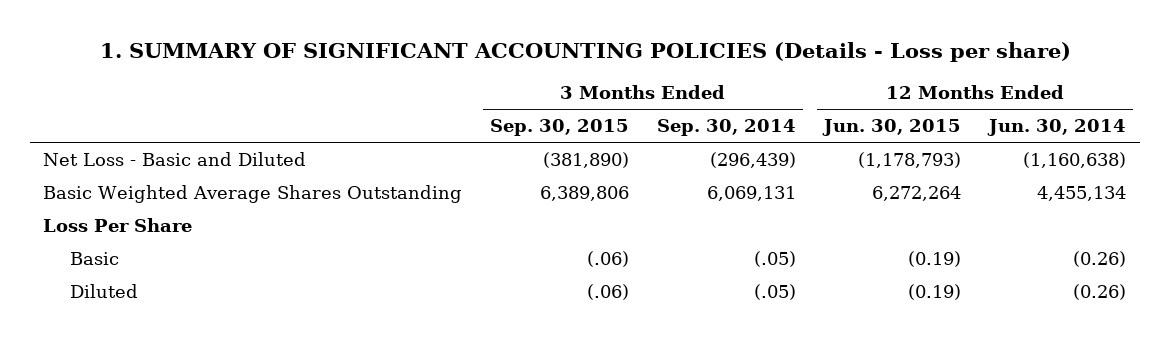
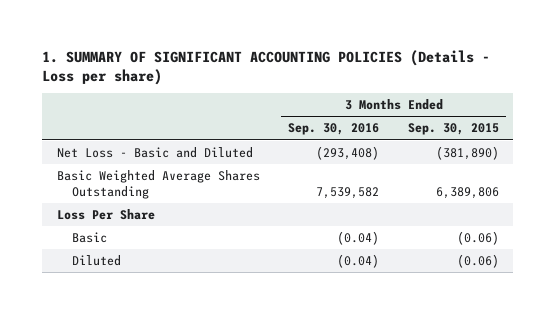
- | 3 Months Ended Sep. 30, 2015 | 3 Months Ended Sep. 30, 2014 | 12 Months Ended Jun. 30, 2015 | 12 Months Ended Jun. 30, 2014
+ | 3 Months Ended Sep. 30, 2016 | 3 Months Ended Sep. 30, 2015
- Basic | (.06) | (.05) | (0.19) | (0.26)
- Diluted | (.06) | (.05) | (0.19) | (0.26)
+ Basic | (0.04) | (0.06)
+ Diluted | (0.04) | (0.06)

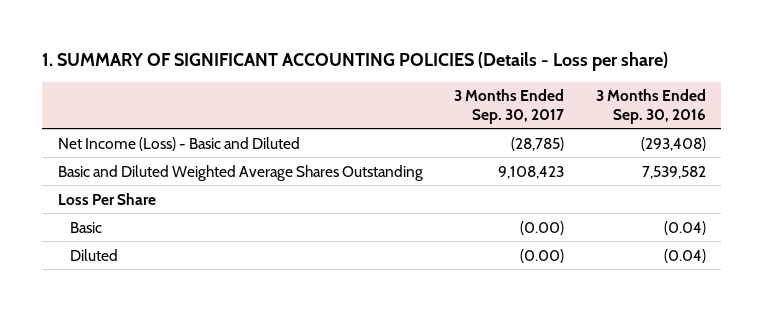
- | 3 Months Ended Sep. 30, 2016 | 3 Months Ended Sep. 30, 2015
+ | 3 Months Ended Sep. 30, 2017 | 3 Months Ended Sep. 30, 2016
- Net Loss - Basic and Diluted | (293,408) | (381,890)
- Basic Weighted Average Shares Outstanding | 7,539,582 | 6,389,806
+ Net Income (Loss) - Basic and Diluted | (28,785) | (293,408)
+ Basic and Diluted Weighted Average Shares Outstanding | 9,108,423 | 7,539,582

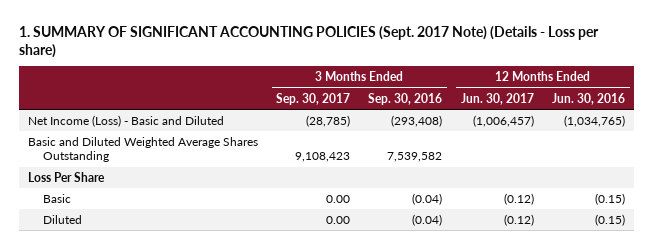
- 1. SUMMARY OF SIGNIFICANT ACCOUNTING POLICIES (Details - Loss per share)
+ 1. SUMMARY OF SIGNIFICANT ACCOUNTING POLICIES (Sept. 2017 Note) (Details - Loss per share)
- | 3 Months Ended Sep. 30, 2017 | 3 Months Ended Sep. 30, 2016
+ | 3 Months Ended Sep. 30, 2017 | 3 Months Ended Sep. 30, 2016 | 12 Months Ended Jun. 30, 2017 | 12 Months Ended Jun. 30, 2016
- Basic | (0.00) | (0.04)
- Diluted | (0.00) | (0.04)
+ Basic | 0.00 | (0.04) | (0.12) | (0.15)
+ Diluted | 0.00 | (0.04) | (0.12) | (0.15)

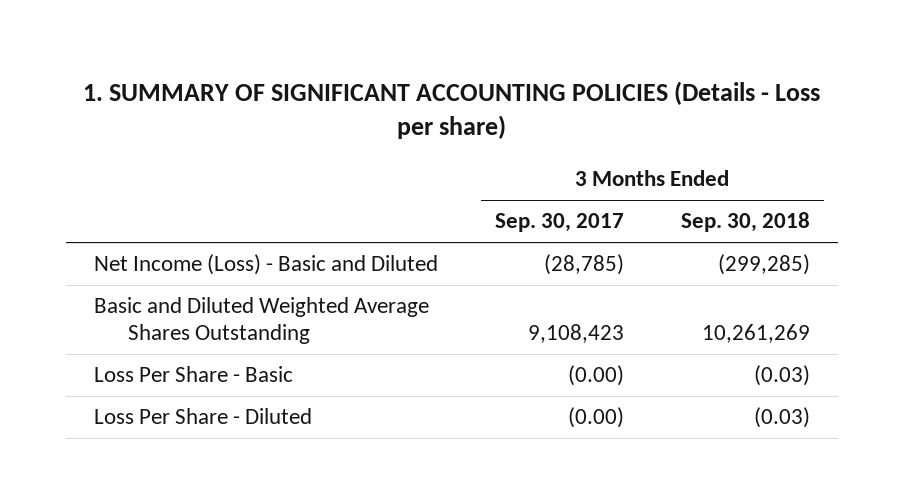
- 1. SUMMARY OF SIGNIFICANT ACCOUNTING POLICIES (Sept. 2017 Note) (Details - Loss per share)
+ 1. SUMMARY OF SIGNIFICANT ACCOUNTING POLICIES (Details - Loss per share)
- | 3 Months Ended Sep. 30, 2017 | 3 Months Ended Sep. 30, 2016 | 12 Months Ended Jun. 30, 2017 | 12 Months Ended Jun. 30, 2016
+ | 3 Months Ended Sep. 30, 2017 | 3 Months Ended Sep. 30, 2018
- Loss Per Share
- Basic | 0.00 | (0.04) | (0.12) | (0.15)
- Diluted | 0.00 | (0.04) | (0.12) | (0.15)
+ Loss Per Share - Basic | (0.00) | (0.03)
+ Loss Per Share - Diluted | (0.00) | (0.03)

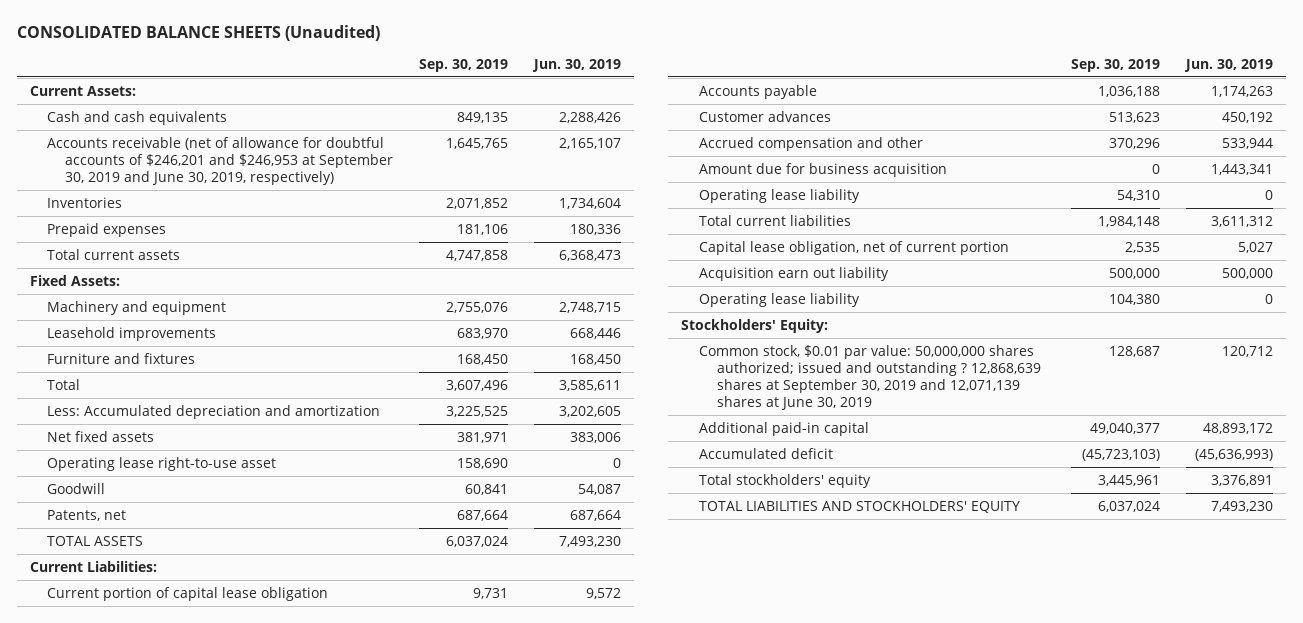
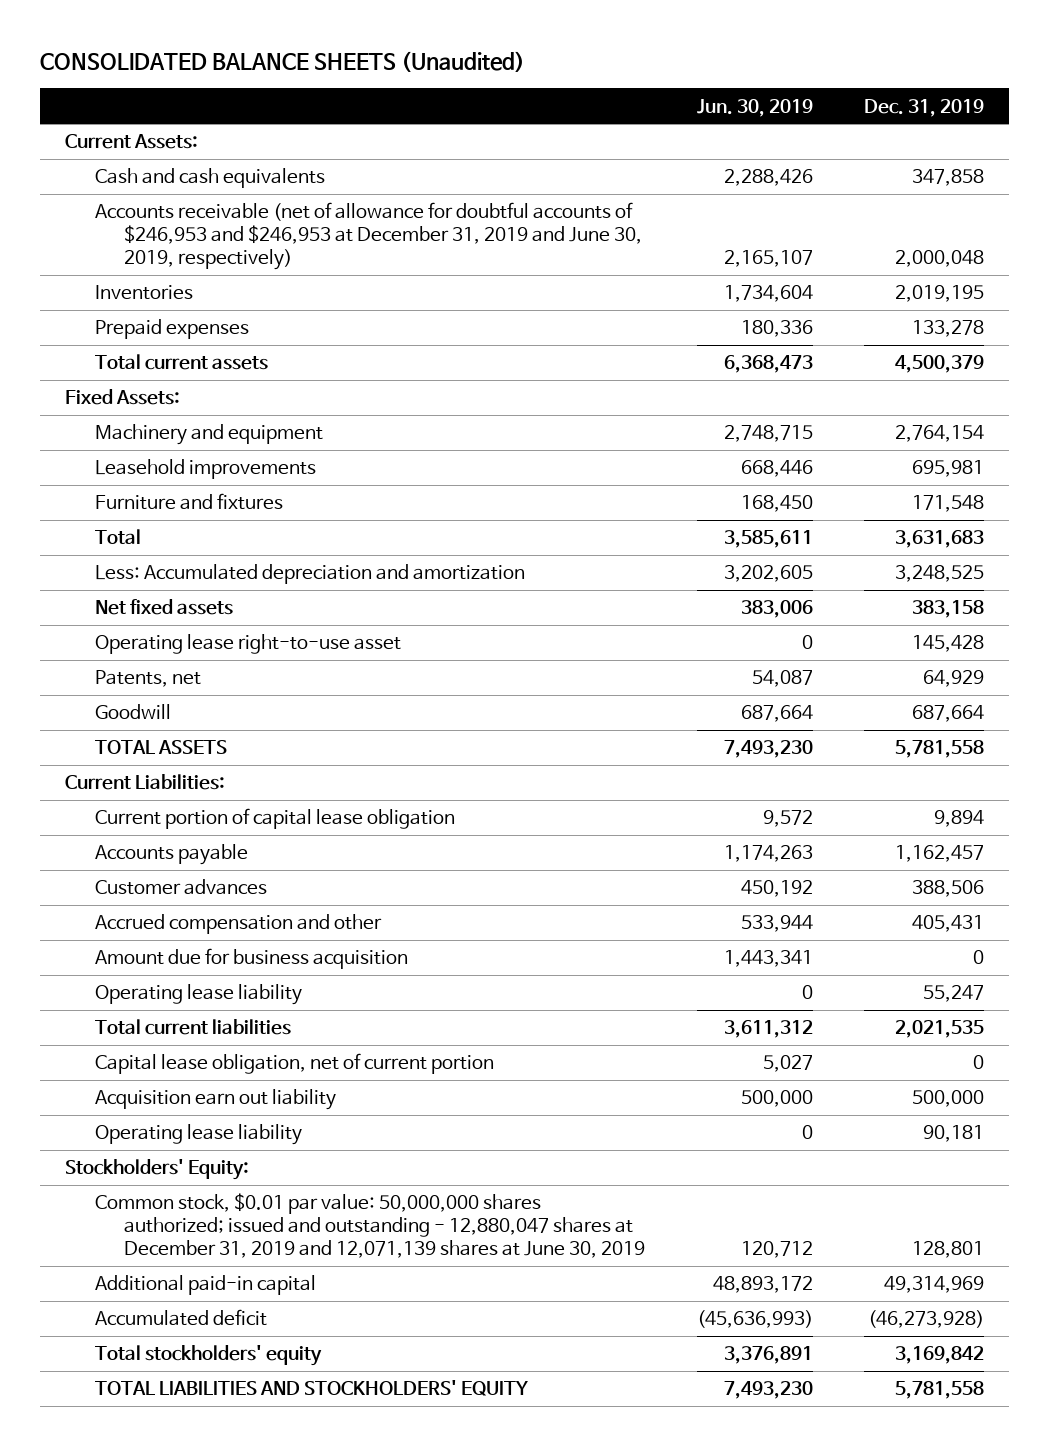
- | Sep. 30, 2019 | Jun. 30, 2019
+ | Jun. 30, 2019 | Dec. 31, 2019
- Accounts receivable (net of allowance for doubtful accounts of $246,201 and $246,953 at September 30, 2019 and June 30, 2019, respectively) | 1,645,765 | 2,165,107
+ Accounts receivable (net of allowance for doubtful accounts of $246,953 and $246,953 at December 31, 2019 and June 30, 2019, respectively) | 2,165,107 | 2,000,048
- Goodwill | 60,841 | 54,087
- Patents, net | 687,664 | 687,664
+ Patents, net | 54,087 | 64,929
+ Goodwill | 687,664 | 687,664
- Common stock, $0.01 par value: 50,000,000 shares authorized; issued and outstanding ? 12,868,639 shares at September 30, 2019 and 12,071,139 shares at June 30, 2019 | 128,687 | 120,712
+ Common stock, $0.01 par value: 50,000,000 shares authorized; issued and outstanding - 12,880,047 shares at December 31, 2019 and 12,071,139 shares at June 30, 2019 | 120,712 | 128,801

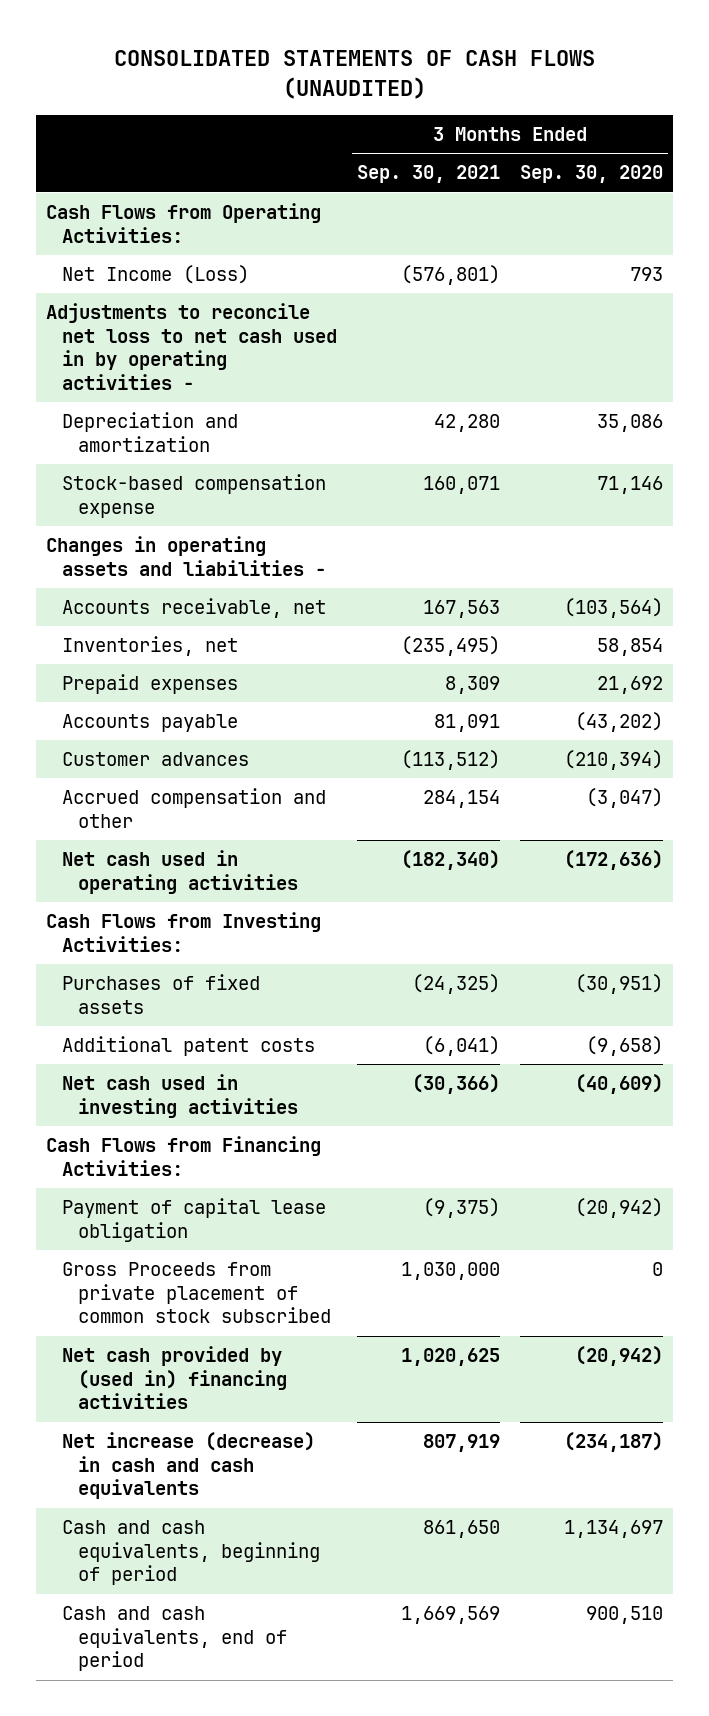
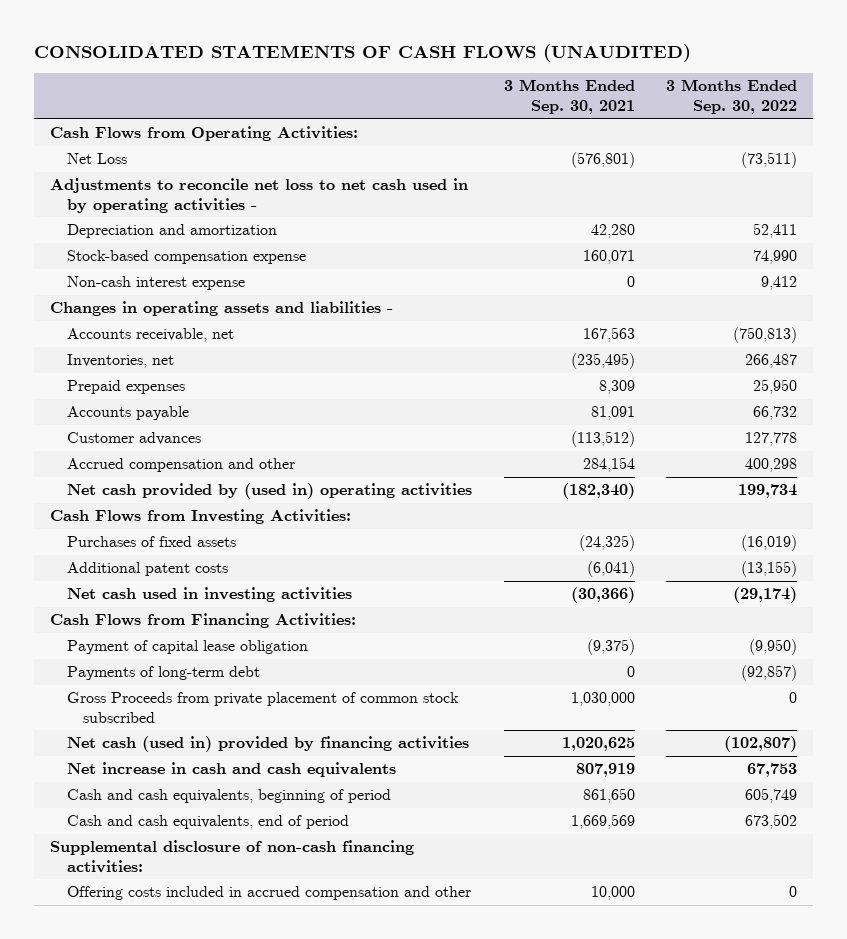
- | 3 Months Ended Sep. 30, 2021 | 3 Months Ended Sep. 30, 2020
+ | 3 Months Ended Sep. 30, 2021 | 3 Months Ended Sep. 30, 2022
- Net Income (Loss) | (576,801) | 793
+ Net Loss | (576,801) | (73,511)
+ Non-cash interest expense | 0 | 9,412
- Net cash used in operating activities | (182,340) | (172,636)
+ Net cash provided by (used in) operating activities | (182,340) | 199,734
+ Payments of long-term debt | 0 | (92,857)
- Net cash provided by (used in) financing activities | 1,020,625 | (20,942)
- Net increase (decrease) in cash and cash equivalents | 807,919 | (234,187)
+ Net cash (used in) provided by financing activities | 1,020,625 | (102,807)
+ Net increase in cash and cash equivalents | 807,919 | 67,753
+ Supplemental disclosure of non-cash financing activities:
+ Offering costs included in accrued compensation and other | 10,000 | 0

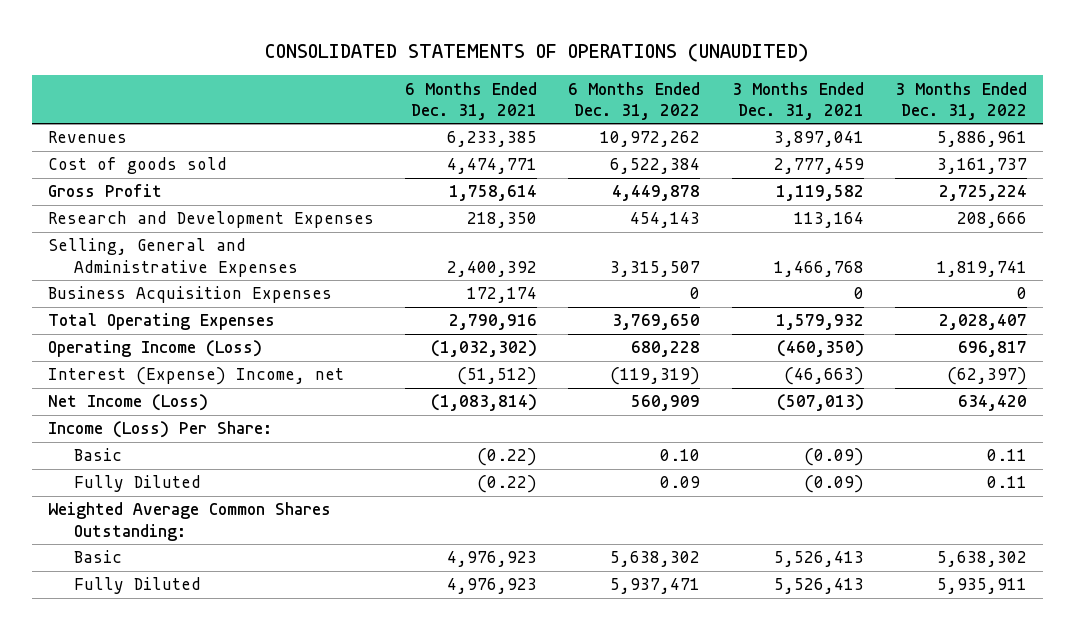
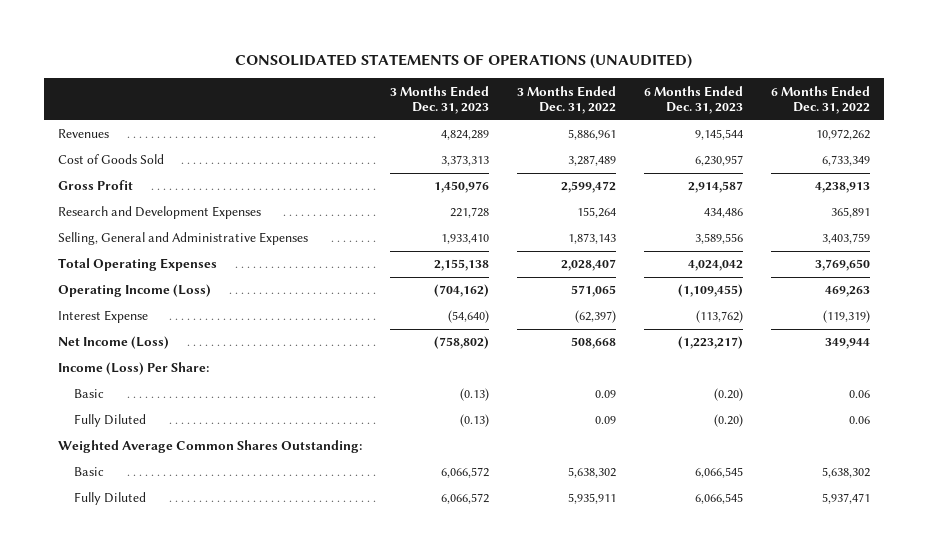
- | 6 Months Ended Dec. 31, 2021 | 6 Months Ended Dec. 31, 2022 | 3 Months Ended Dec. 31, 2021 | 3 Months Ended Dec. 31, 2022
+ | 3 Months Ended Dec. 31, 2023 | 3 Months Ended Dec. 31, 2022 | 6 Months Ended Dec. 31, 2023 | 6 Months Ended Dec. 31, 2022
- Cost of goods sold | 4,474,771 | 6,522,384 | 2,777,459 | 3,161,737
- Gross Profit | 1,758,614 | 4,449,878 | 1,119,582 | 2,725,224
- Research and Development Expenses | 218,350 | 454,143 | 113,164 | 208,666
- Selling, General and Administrative Expenses | 2,400,392 | 3,315,507 | 1,466,768 | 1,819,741
- Business Acquisition Expenses | 172,174 | 0 | 0 | 0
+ Cost of Goods Sold | 3,373,313 | 3,287,489 | 6,230,957 | 6,733,349
+ Gross Profit | 1,450,976 | 2,599,472 | 2,914,587 | 4,238,913
+ Research and Development Expenses | 221,728 | 155,264 | 434,486 | 365,891
+ Selling, General and Administrative Expenses | 1,933,410 | 1,873,143 | 3,589,556 | 3,403,759
- Operating Income (Loss) | (1,032,302) | 680,228 | (460,350) | 696,817
- Interest (Expense) Income, net | (51,512) | (119,319) | (46,663) | (62,397)
- Net Income (Loss) | (1,083,814) | 560,909 | (507,013) | 634,420
+ Operating Income (Loss) | (704,162) | 571,065 | (1,109,455) | 469,263
+ Interest Expense | (54,640) | (62,397) | (113,762) | (119,319)
+ Net Income (Loss) | (758,802) | 508,668 | (1,223,217) | 349,944
- Basic | (0.22) | 0.10 | (0.09) | 0.11
- Fully Diluted | (0.22) | 0.09 | (0.09) | 0.11
+ Basic | (0.13) | 0.09 | (0.20) | 0.06
+ Fully Diluted | (0.13) | 0.09 | (0.20) | 0.06

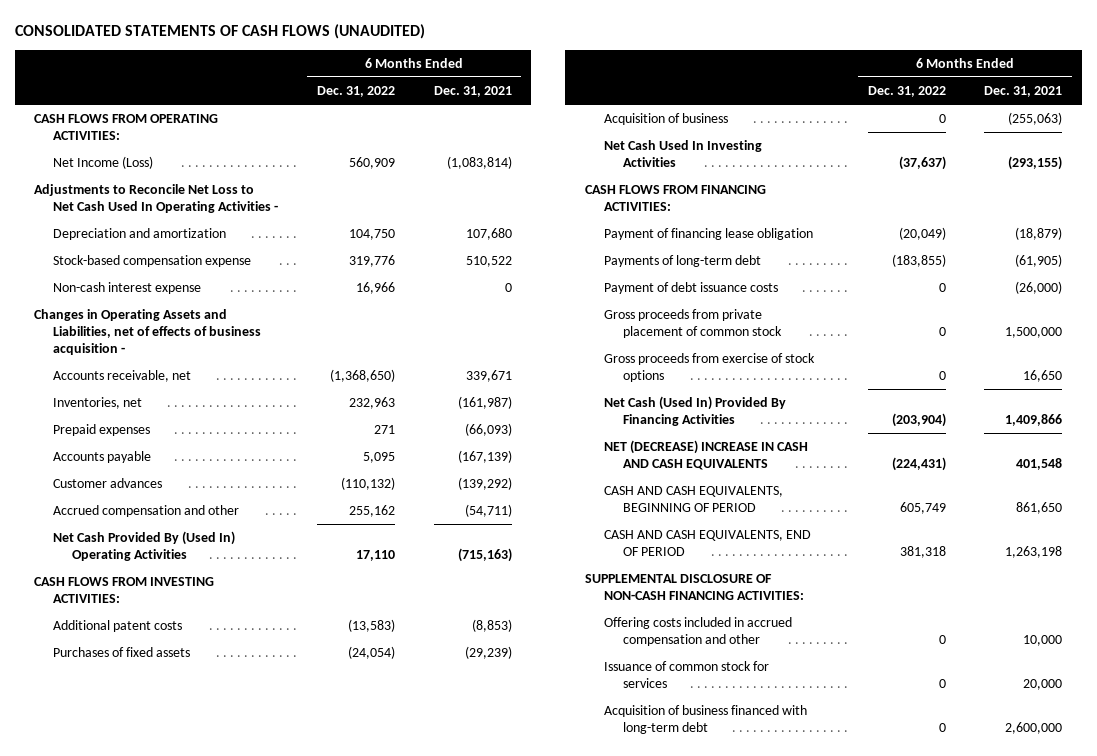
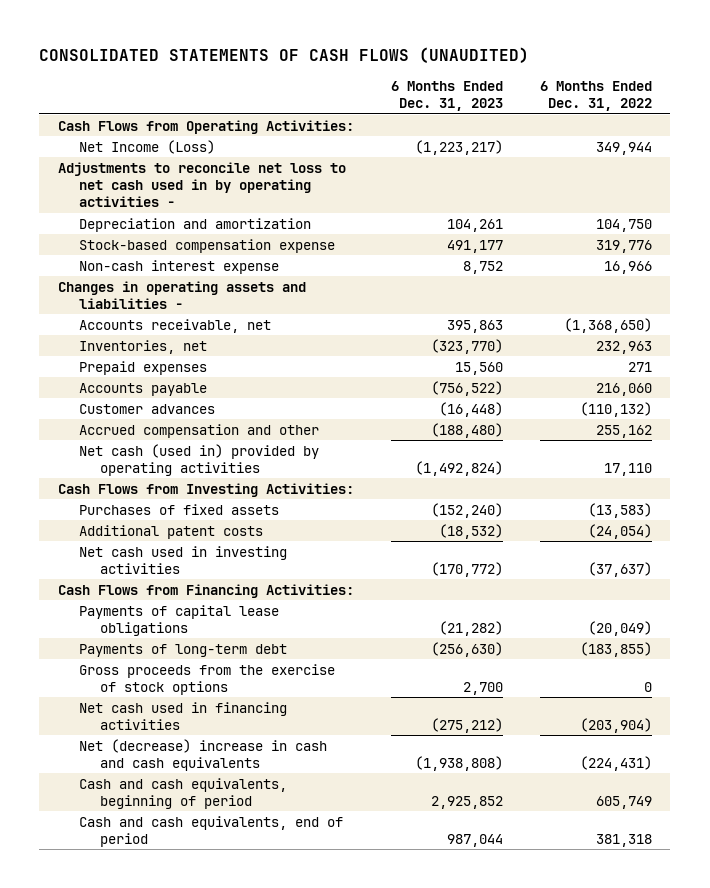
- | 6 Months Ended Dec. 31, 2022 | 6 Months Ended Dec. 31, 2021
+ | 6 Months Ended Dec. 31, 2023 | 6 Months Ended Dec. 31, 2022
- CASH FLOWS FROM OPERATING ACTIVITIES:
- Net Income (Loss) | 560,909 | (1,083,814)
- Adjustments to Reconcile Net Loss to Net Cash Used In Operating Activities -
+ Cash Flows from Operating Activities:
+ Net Income (Loss) | (1,223,217) | 349,944
+ Adjustments to reconcile net loss to net cash used in by operating activities -
- Changes in Operating Assets and Liabilities, net of effects of business acquisition -
+ Changes in operating assets and liabilities -
- Accounts payable | 5,095 | (167,139)
+ Accounts payable | (756,522) | 216,060
- Net Cash Provided By (Used In) Operating Activities | 17,110 | (715,163)
- CASH FLOWS FROM INVESTING ACTIVITIES:
- Additional patent costs | (13,583) | (8,853)
- Purchases of fixed assets | (24,054) | (29,239)
- Acquisition of business | 0 | (255,063)
- Net Cash Used In Investing Activities | (37,637) | (293,155)
- CASH FLOWS FROM FINANCING ACTIVITIES:
- Payment of financing lease obligation | (20,049) | (18,879)
+ Net cash (used in) provided by operating activities | (1,492,824) | 17,110
+ Cash Flows from Investing Activities:
+ Purchases of fixed assets | (152,240) | (13,583)
+ Additional patent costs | (18,532) | (24,054)
+ Net cash used in investing activities | (170,772) | (37,637)
+ Cash Flows from Financing Activities:
+ Payments of capital lease obligations | (21,282) | (20,049)
- Payment of debt issuance costs | 0 | (26,000)
- Gross proceeds from private placement of common stock | 0 | 1,500,000
- Gross proceeds from exercise of stock options | 0 | 16,650
- Net Cash (Used In) Provided By Financing Activities | (203,904) | 1,409,866
- NET (DECREASE) INCREASE IN CASH AND CASH EQUIVALENTS | (224,431) | 401,548
- CASH AND CASH EQUIVALENTS, BEGINNING OF PERIOD | 605,749 | 861,650
- CASH AND CASH EQUIVALENTS, END OF PERIOD | 381,318 | 1,263,198
- SUPPLEMENTAL DISCLOSURE OF NON-CASH FINANCING ACTIVITIES:
- Offering costs included in accrued compensation and other | 0 | 10,000
- Issuance of common stock for services | 0 | 20,000
- Acquisition of business financed with long-term debt | 0 | 2,600,000
+ Gross proceeds from the exercise of stock options | 2,700 | 0
+ Net cash used in financing activities | (275,212) | (203,904)
+ Net (decrease) increase in cash and cash equivalents | (1,938,808) | (224,431)
+ Cash and cash equivalents, beginning of period | 2,925,852 | 605,749
+ Cash and cash equivalents, end of period | 987,044 | 381,318

